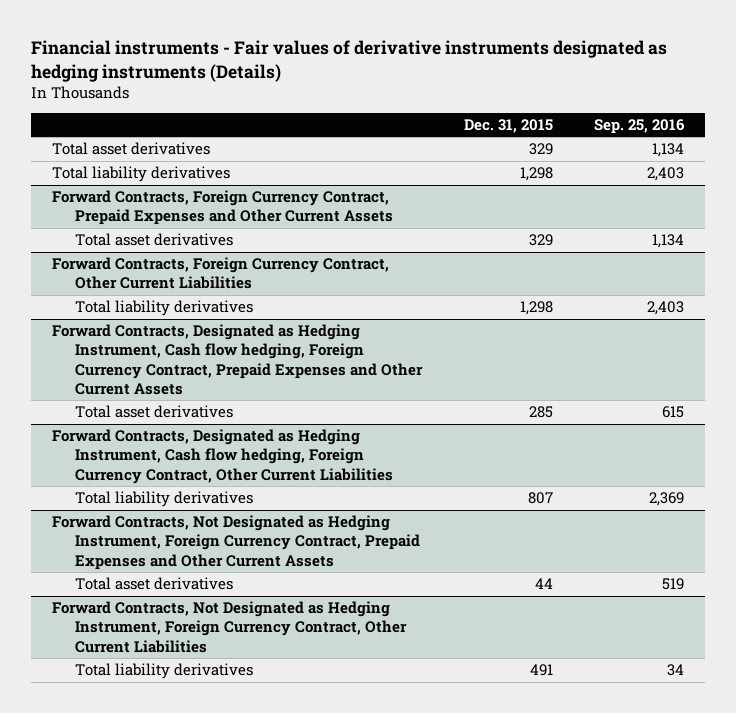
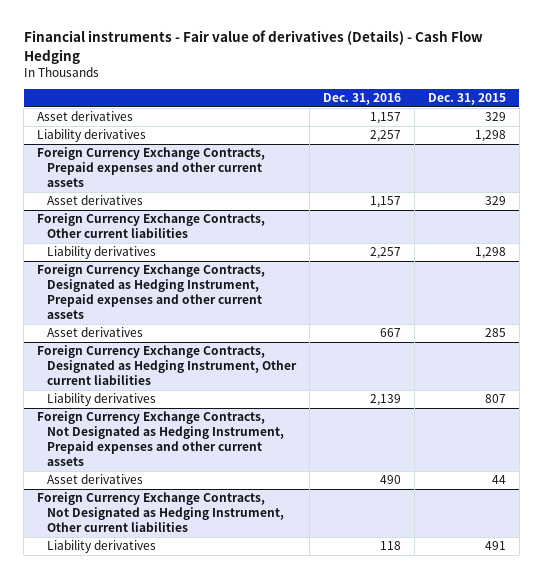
- Financial instruments - Fair values of derivative instruments designated as hedging instruments (Details)
+ Financial instruments - Fair value of derivatives (Details) - Cash Flow Hedging
- | Dec. 31, 2015 | Sep. 25, 2016
+ | Dec. 31, 2016 | Dec. 31, 2015
- Total asset derivatives | 329 | 1,134
- Total liability derivatives | 1,298 | 2,403
- Forward Contracts, Foreign Currency Contract, Prepaid Expenses and Other Current Assets
- Total asset derivatives | 329 | 1,134
- Forward Contracts, Foreign Currency Contract, Other Current Liabilities
- Total liability derivatives | 1,298 | 2,403
- Forward Contracts, Designated as Hedging Instrument, Cash flow hedging, Foreign Currency Contract, Prepaid Expenses and Other Current Assets
- Total asset derivatives | 285 | 615
- Forward Contracts, Designated as Hedging Instrument, Cash flow hedging, Foreign Currency Contract, Other Current Liabilities
- Total liability derivatives | 807 | 2,369
- Forward Contracts, Not Designated as Hedging Instrument, Foreign Currency Contract, Prepaid Expenses and Other Current Assets
- Total asset derivatives | 44 | 519
- Forward Contracts, Not Designated as Hedging Instrument, Foreign Currency Contract, Other Current Liabilities
- Total liability derivatives | 491 | 34
+ Asset derivatives | 1,157 | 329
+ Liability derivatives | 2,257 | 1,298
+ Foreign Currency Exchange Contracts, Prepaid expenses and other current assets
+ Asset derivatives | 1,157 | 329
+ Foreign Currency Exchange Contracts, Other current liabilities
+ Liability derivatives | 2,257 | 1,298
+ Foreign Currency Exchange Contracts, Designated as Hedging Instrument, Prepaid expenses and other current assets
+ Asset derivatives | 667 | 285
+ Foreign Currency Exchange Contracts, Designated as Hedging Instrument, Other current liabilities
+ Liability derivatives | 2,139 | 807
+ Foreign Currency Exchange Contracts, Not Designated as Hedging Instrument, Prepaid expenses and other current assets
+ Asset derivatives | 490 | 44
+ Foreign Currency Exchange Contracts, Not Designated as Hedging Instrument, Other current liabilities
+ Liability derivatives | 118 | 491

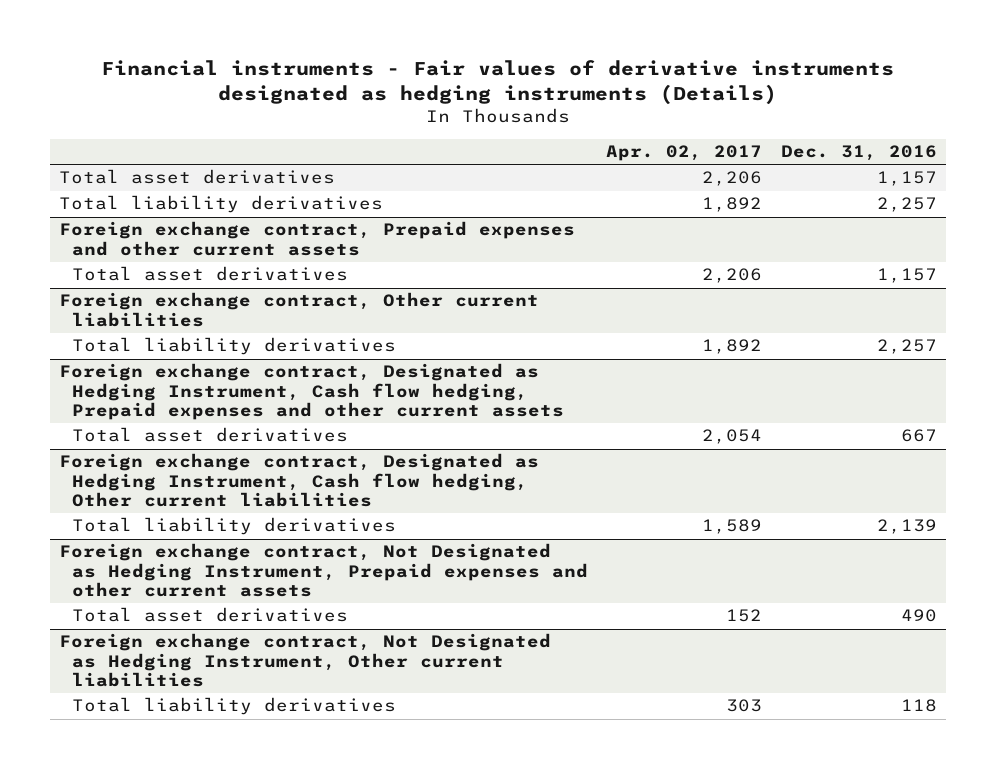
- Financial instruments - Fair value of derivatives (Details) - Cash Flow Hedging
+ Financial instruments - Fair values of derivative instruments designated as hedging instruments (Details)
- | Dec. 31, 2016 | Dec. 31, 2015
+ | Apr. 02, 2017 | Dec. 31, 2016
- Asset derivatives | 1,157 | 329
- Liability derivatives | 2,257 | 1,298
- Foreign Currency Exchange Contracts, Prepaid expenses and other current assets
- Asset derivatives | 1,157 | 329
- Foreign Currency Exchange Contracts, Other current liabilities
- Liability derivatives | 2,257 | 1,298
- Foreign Currency Exchange Contracts, Designated as Hedging Instrument, Prepaid expenses and other current assets
- Asset derivatives | 667 | 285
- Foreign Currency Exchange Contracts, Designated as Hedging Instrument, Other current liabilities
- Liability derivatives | 2,139 | 807
- Foreign Currency Exchange Contracts, Not Designated as Hedging Instrument, Prepaid expenses and other current assets
- Asset derivatives | 490 | 44
- Foreign Currency Exchange Contracts, Not Designated as Hedging Instrument, Other current liabilities
- Liability derivatives | 118 | 491
+ Total asset derivatives | 2,206 | 1,157
+ Total liability derivatives | 1,892 | 2,257
+ Foreign exchange contract, Prepaid expenses and other current assets
+ Total asset derivatives | 2,206 | 1,157
+ Foreign exchange contract, Other current liabilities
+ Total liability derivatives | 1,892 | 2,257
+ Foreign exchange contract, Designated as Hedging Instrument, Cash flow hedging, Prepaid expenses and other current assets
+ Total asset derivatives | 2,054 | 667
+ Foreign exchange contract, Designated as Hedging Instrument, Cash flow hedging, Other current liabilities
+ Total liability derivatives | 1,589 | 2,139
+ Foreign exchange contract, Not Designated as Hedging Instrument, Prepaid expenses and other current assets
+ Total asset derivatives | 152 | 490
+ Foreign exchange contract, Not Designated as Hedging Instrument, Other current liabilities
+ Total liability derivatives | 303 | 118

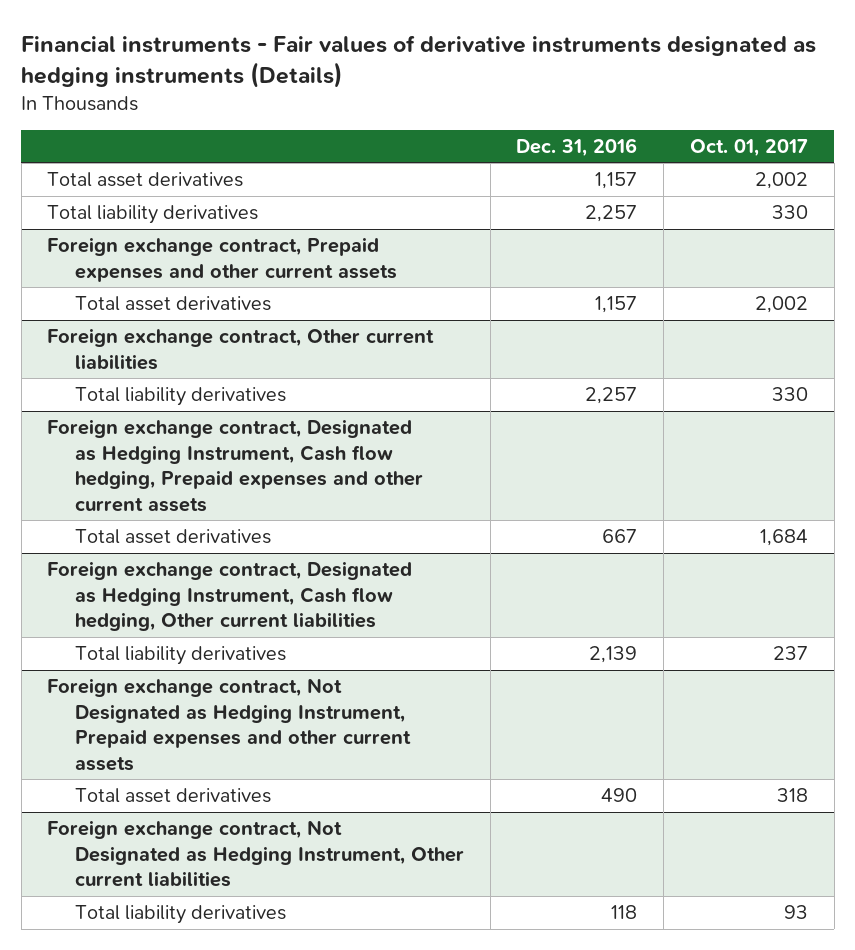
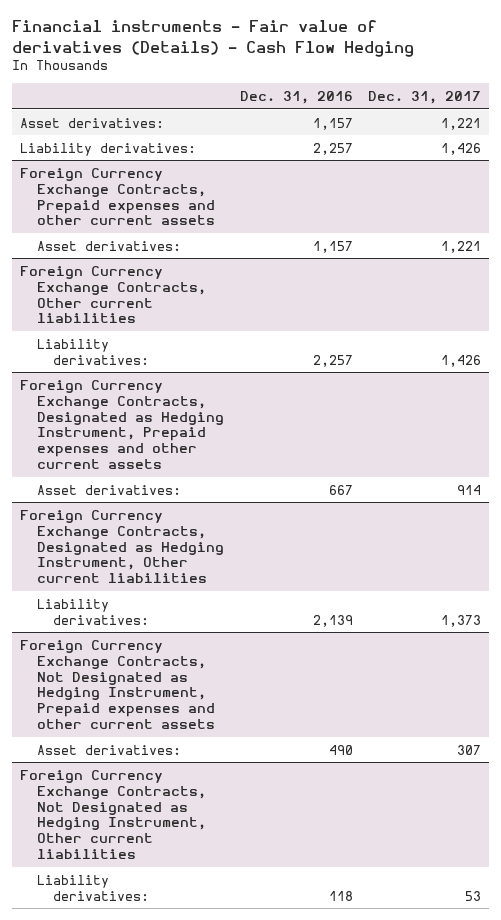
- Financial instruments - Fair values of derivative instruments designated as hedging instruments (Details)
+ Financial instruments - Fair value of derivatives (Details) - Cash Flow Hedging
- | Dec. 31, 2016 | Oct. 01, 2017
+ | Dec. 31, 2016 | Dec. 31, 2017
- Total asset derivatives | 1,157 | 2,002
- Total liability derivatives | 2,257 | 330
- Foreign exchange contract, Prepaid expenses and other current assets
- Total asset derivatives | 1,157 | 2,002
- Foreign exchange contract, Other current liabilities
- Total liability derivatives | 2,257 | 330
- Foreign exchange contract, Designated as Hedging Instrument, Cash flow hedging, Prepaid expenses and other current assets
- Total asset derivatives | 667 | 1,684
- Foreign exchange contract, Designated as Hedging Instrument, Cash flow hedging, Other current liabilities
- Total liability derivatives | 2,139 | 237
- Foreign exchange contract, Not Designated as Hedging Instrument, Prepaid expenses and other current assets
- Total asset derivatives | 490 | 318
- Foreign exchange contract, Not Designated as Hedging Instrument, Other current liabilities
- Total liability derivatives | 118 | 93
+ Asset derivatives: | 1,157 | 1,221
+ Liability derivatives: | 2,257 | 1,426
+ Foreign Currency Exchange Contracts, Prepaid expenses and other current assets
+ Asset derivatives: | 1,157 | 1,221
+ Foreign Currency Exchange Contracts, Other current liabilities
+ Liability derivatives: | 2,257 | 1,426
+ Foreign Currency Exchange Contracts, Designated as Hedging Instrument, Prepaid expenses and other current assets
+ Asset derivatives: | 667 | 914
+ Foreign Currency Exchange Contracts, Designated as Hedging Instrument, Other current liabilities
+ Liability derivatives: | 2,139 | 1,373
+ Foreign Currency Exchange Contracts, Not Designated as Hedging Instrument, Prepaid expenses and other current assets
+ Asset derivatives: | 490 | 307
+ Foreign Currency Exchange Contracts, Not Designated as Hedging Instrument, Other current liabilities
+ Liability derivatives: | 118 | 53

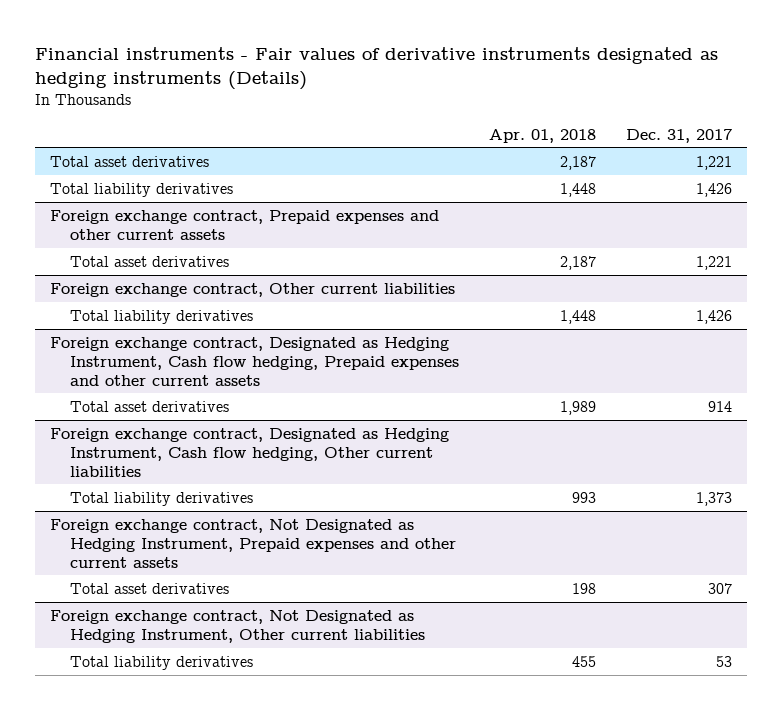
- Financial instruments - Fair value of derivatives (Details) - Cash Flow Hedging
+ Financial instruments - Fair values of derivative instruments designated as hedging instruments (Details)
- | Dec. 31, 2016 | Dec. 31, 2017
+ | Apr. 01, 2018 | Dec. 31, 2017
- Asset derivatives: | 1,157 | 1,221
- Liability derivatives: | 2,257 | 1,426
- Foreign Currency Exchange Contracts, Prepaid expenses and other current assets
- Asset derivatives: | 1,157 | 1,221
- Foreign Currency Exchange Contracts, Other current liabilities
- Liability derivatives: | 2,257 | 1,426
- Foreign Currency Exchange Contracts, Designated as Hedging Instrument, Prepaid expenses and other current assets
- Asset derivatives: | 667 | 914
- Foreign Currency Exchange Contracts, Designated as Hedging Instrument, Other current liabilities
- Liability derivatives: | 2,139 | 1,373
- Foreign Currency Exchange Contracts, Not Designated as Hedging Instrument, Prepaid expenses and other current assets
- Asset derivatives: | 490 | 307
- Foreign Currency Exchange Contracts, Not Designated as Hedging Instrument, Other current liabilities
- Liability derivatives: | 118 | 53
+ Total asset derivatives | 2,187 | 1,221
+ Total liability derivatives | 1,448 | 1,426
+ Foreign exchange contract, Prepaid expenses and other current assets
+ Total asset derivatives | 2,187 | 1,221
+ Foreign exchange contract, Other current liabilities
+ Total liability derivatives | 1,448 | 1,426
+ Foreign exchange contract, Designated as Hedging Instrument, Cash flow hedging, Prepaid expenses and other current assets
+ Total asset derivatives | 1,989 | 914
+ Foreign exchange contract, Designated as Hedging Instrument, Cash flow hedging, Other current liabilities
+ Total liability derivatives | 993 | 1,373
+ Foreign exchange contract, Not Designated as Hedging Instrument, Prepaid expenses and other current assets
+ Total asset derivatives | 198 | 307
+ Foreign exchange contract, Not Designated as Hedging Instrument, Other current liabilities
+ Total liability derivatives | 455 | 53

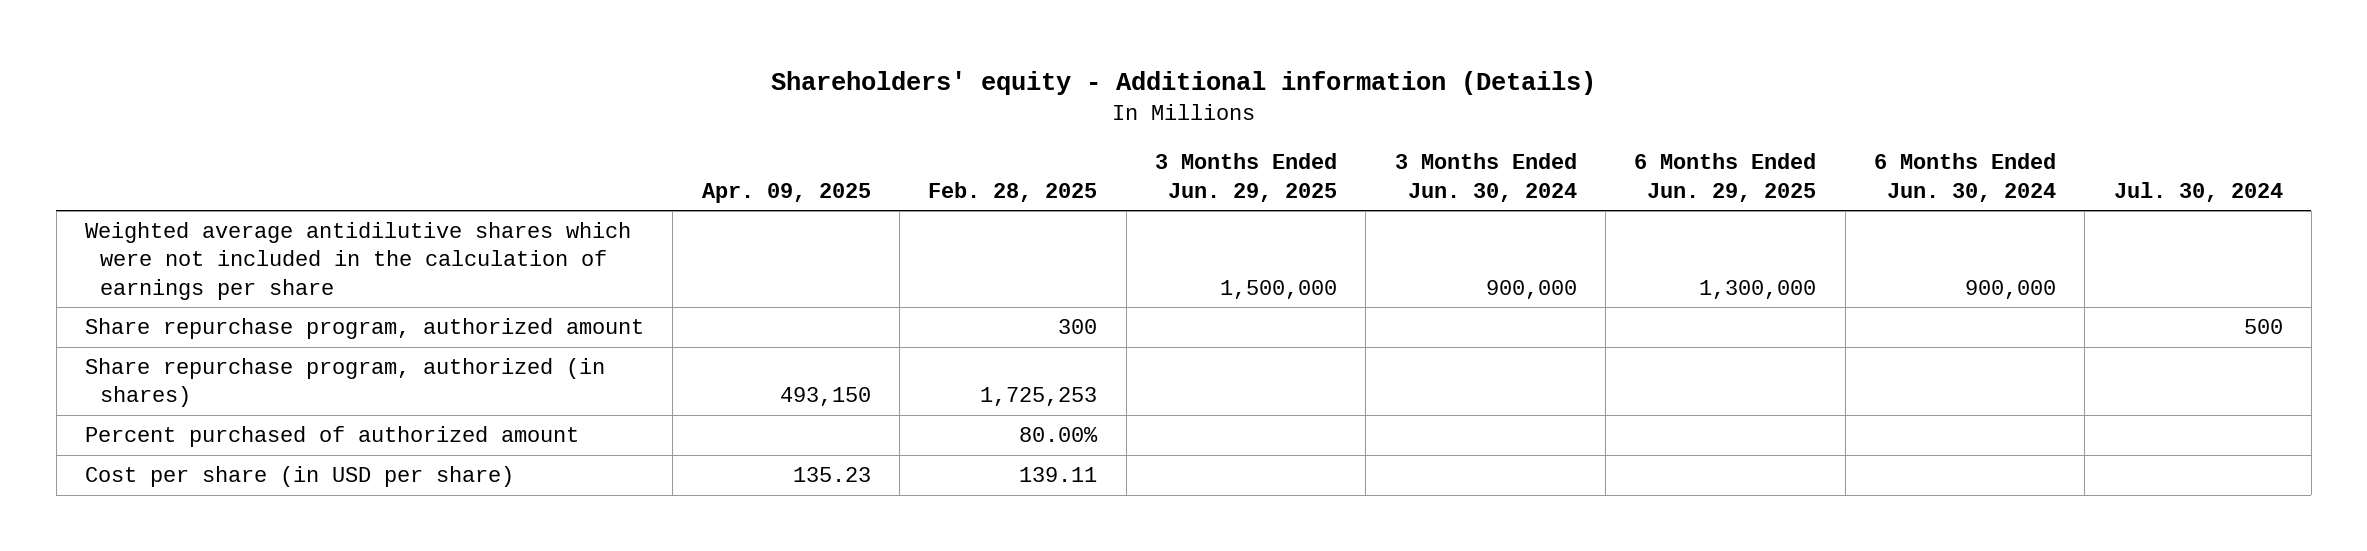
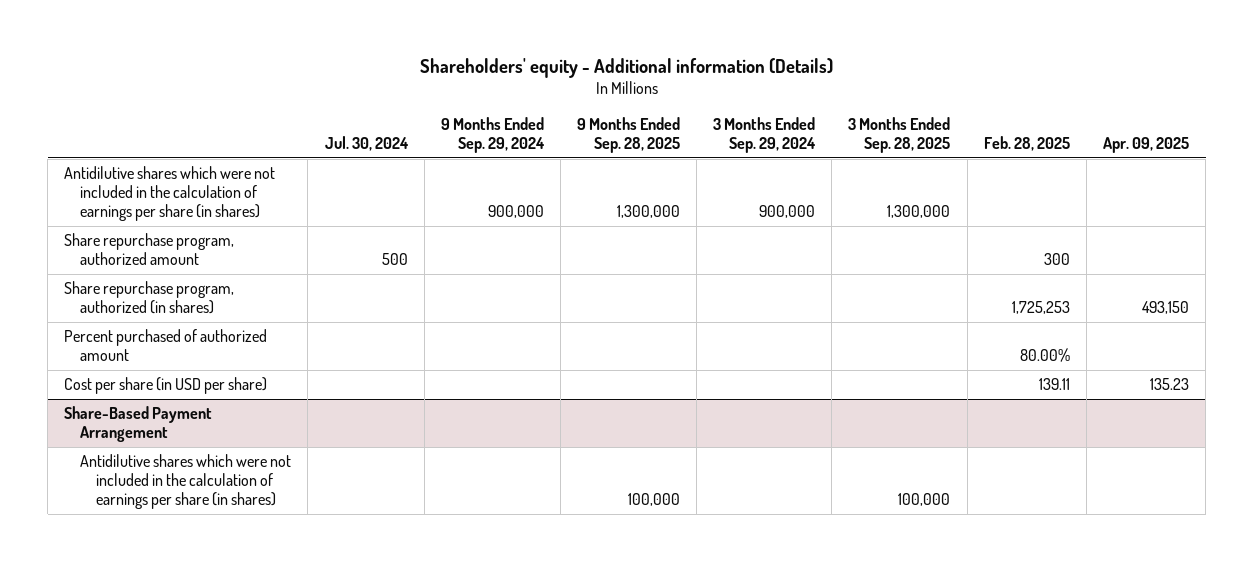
- | Apr. 09, 2025 | Feb. 28, 2025 | 3 Months Ended Jun. 29, 2025 | 3 Months Ended Jun. 30, 2024 | 6 Months Ended Jun. 29, 2025 | 6 Months Ended Jun. 30, 2024 | Jul. 30, 2024
+ | Jul. 30, 2024 | 9 Months Ended Sep. 29, 2024 | 9 Months Ended Sep. 28, 2025 | 3 Months Ended Sep. 29, 2024 | 3 Months Ended Sep. 28, 2025 | Feb. 28, 2025 | Apr. 09, 2025
- Weighted average antidilutive shares which were not included in the calculation of earnings per share | | | 1,500,000 | 900,000 | 1,300,000 | 900,000 |
+ Antidilutive shares which were not included in the calculation of earnings per share (in shares) | | 900,000 | 1,300,000 | 900,000 | 1,300,000 | |
+ Share-Based Payment Arrangement
+ Antidilutive shares which were not included in the calculation of earnings per share (in shares) | | | 100,000 | | 100,000 | |

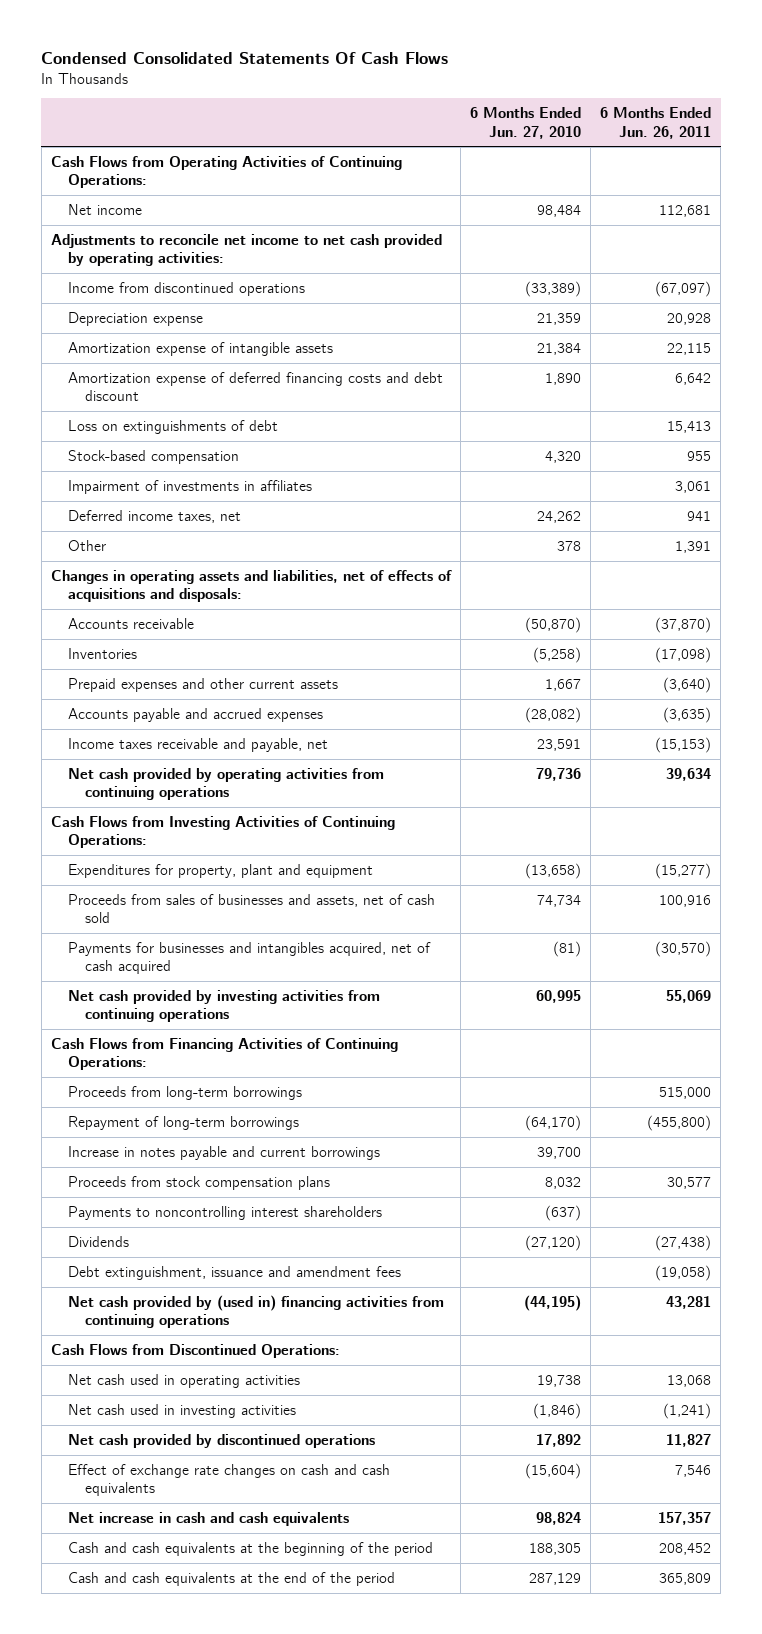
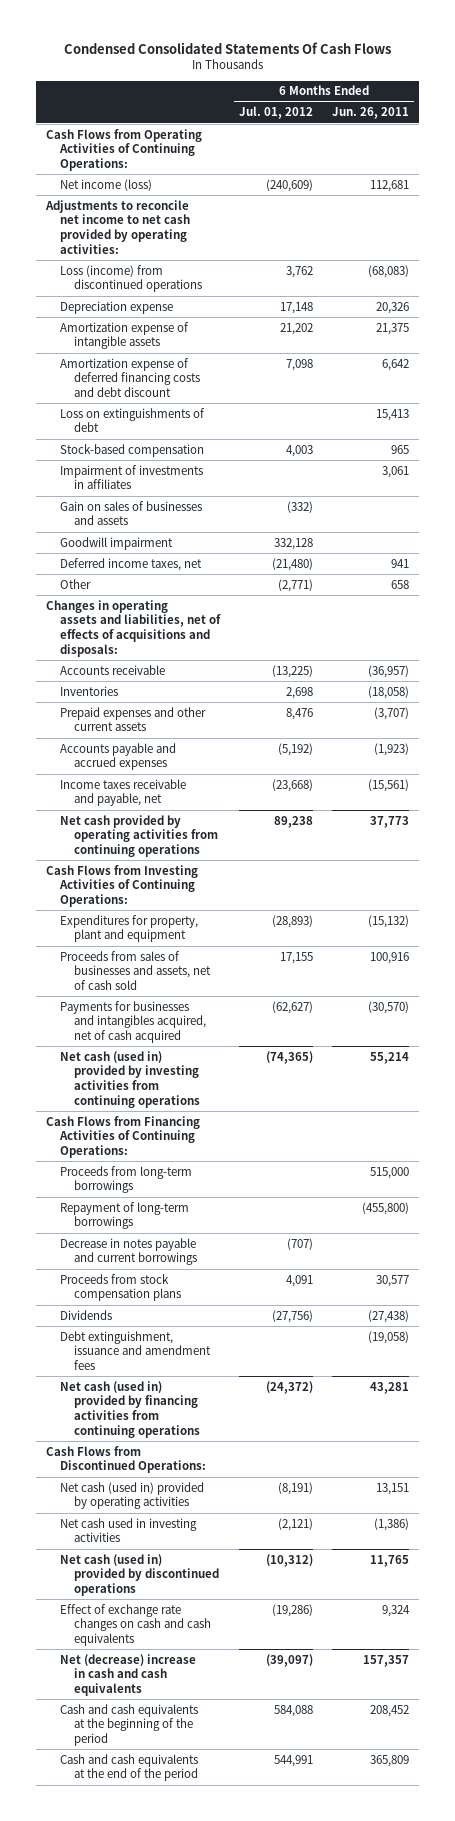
- | 6 Months Ended Jun. 27, 2010 | 6 Months Ended Jun. 26, 2011
+ | 6 Months Ended Jul. 01, 2012 | 6 Months Ended Jun. 26, 2011
- Net income | 98,484 | 112,681
+ Net income (loss) | (240,609) | 112,681
- Income from discontinued operations | (33,389) | (67,097)
- Depreciation expense | 21,359 | 20,928
- Amortization expense of intangible assets | 21,384 | 22,115
+ Loss (income) from discontinued operations | 3,762 | (68,083)
+ Depreciation expense | 17,148 | 20,326
+ Amortization expense of intangible assets | 21,202 | 21,375
- Stock-based compensation | 4,320 | 955
+ Stock-based compensation | 4,003 | 965
+ Gain on sales of businesses and assets | (332) |
+ Goodwill impairment | 332,128 |
- Other | 378 | 1,391
+ Other | (2,771) | 658
- Accounts receivable | (50,870) | (37,870)
- Inventories | (5,258) | (17,098)
- Prepaid expenses and other current assets | 1,667 | (3,640)
- Accounts payable and accrued expenses | (28,082) | (3,635)
- Income taxes receivable and payable, net | 23,591 | (15,153)
- Net cash provided by operating activities from continuing operations | 79,736 | 39,634
+ Accounts receivable | (13,225) | (36,957)
+ Inventories | 2,698 | (18,058)
+ Prepaid expenses and other current assets | 8,476 | (3,707)
+ Accounts payable and accrued expenses | (5,192) | (1,923)
+ Income taxes receivable and payable, net | (23,668) | (15,561)
+ Net cash provided by operating activities from continuing operations | 89,238 | 37,773
- Expenditures for property, plant and equipment | (13,658) | (15,277)
+ Expenditures for property, plant and equipment | (28,893) | (15,132)
- Net cash provided by investing activities from continuing operations | 60,995 | 55,069
+ Net cash (used in) provided by investing activities from continuing operations | (74,365) | 55,214
- Increase in notes payable and current borrowings | 39,700 |
+ Decrease in notes payable and current borrowings | (707) |
- Payments to noncontrolling interest shareholders | (637) |
- Net cash provided by (used in) financing activities from continuing operations | (44,195) | 43,281
+ Net cash (used in) provided by financing activities from continuing operations | (24,372) | 43,281
- Net cash used in operating activities | 19,738 | 13,068
- Net cash used in investing activities | (1,846) | (1,241)
- Net cash provided by discontinued operations | 17,892 | 11,827
- Effect of exchange rate changes on cash and cash equivalents | (15,604) | 7,546
- Net increase in cash and cash equivalents | 98,824 | 157,357
+ Net cash (used in) provided by operating activities | (8,191) | 13,151
+ Net cash used in investing activities | (2,121) | (1,386)
+ Net cash (used in) provided by discontinued operations | (10,312) | 11,765
+ Effect of exchange rate changes on cash and cash equivalents | (19,286) | 9,324
+ Net (decrease) increase in cash and cash equivalents | (39,097) | 157,357

